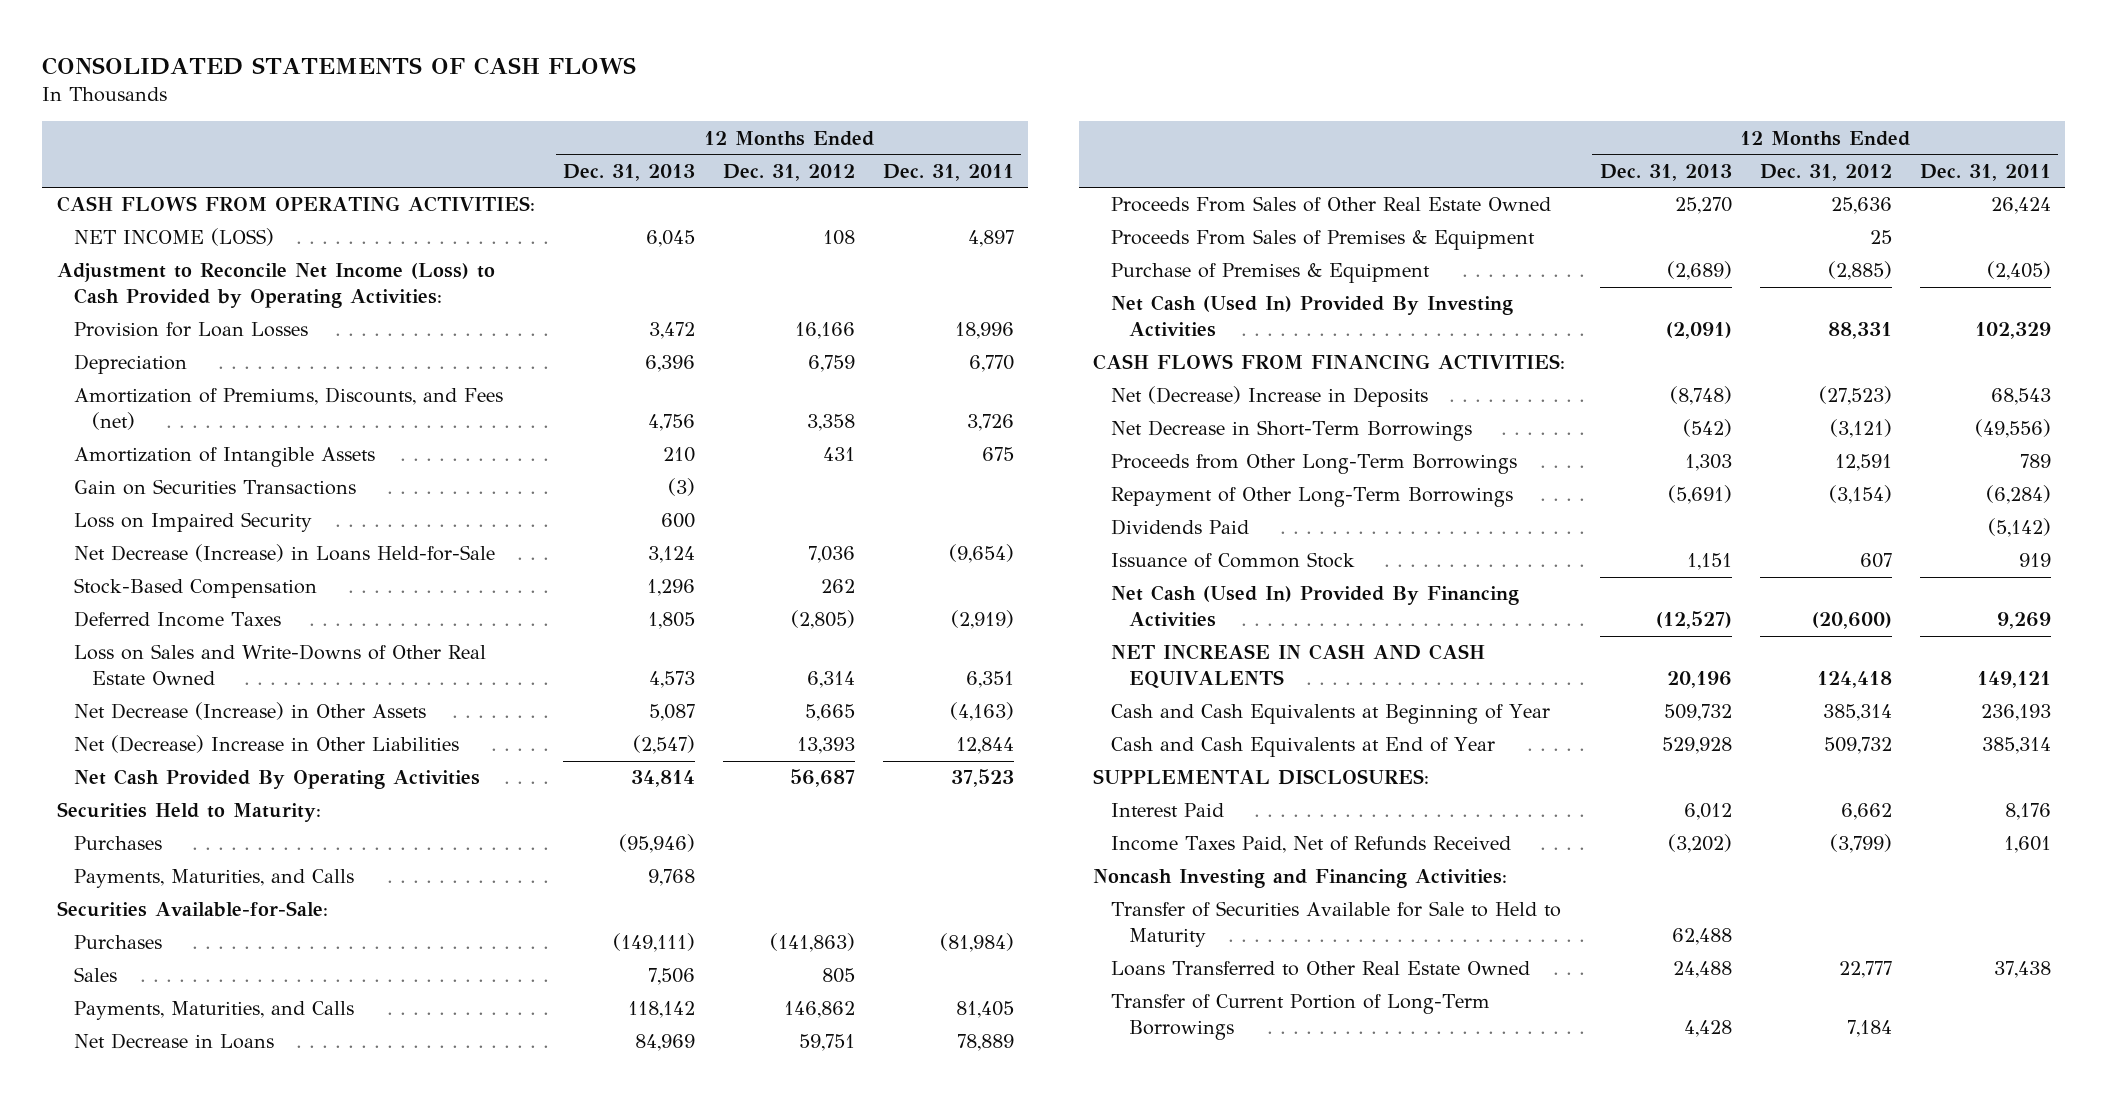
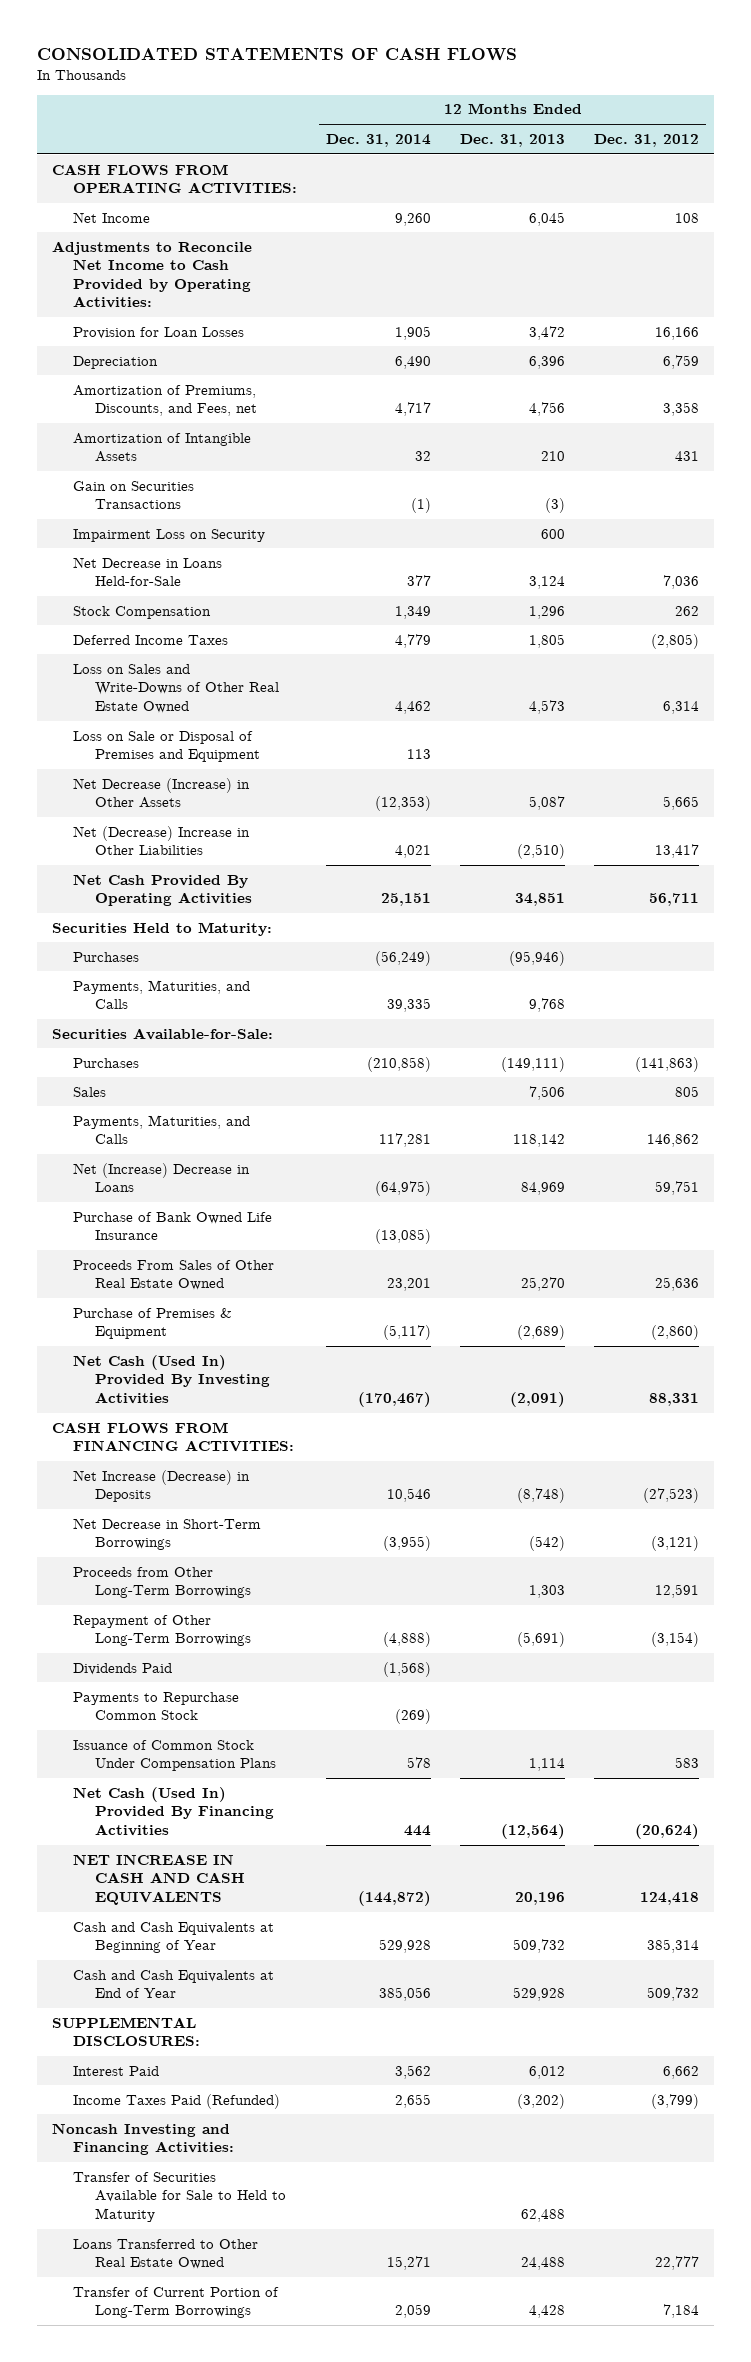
- | 12 Months Ended Dec. 31, 2013 | 12 Months Ended Dec. 31, 2012 | 12 Months Ended Dec. 31, 2011
+ | 12 Months Ended Dec. 31, 2014 | 12 Months Ended Dec. 31, 2013 | 12 Months Ended Dec. 31, 2012
- NET INCOME (LOSS) | 6,045 | 108 | 4,897
- Adjustment to Reconcile Net Income (Loss) to Cash Provided by Operating Activities:
+ Net Income | 9,260 | 6,045 | 108
+ Adjustments to Reconcile Net Income to Cash Provided by Operating Activities:
- Amortization of Premiums, Discounts, and Fees (net) | 4,756 | 3,358 | 3,726
+ Amortization of Premiums, Discounts, and Fees, net | 4,717 | 4,756 | 3,358
- Loss on Impaired Security | 600 | |
- Net Decrease (Increase) in Loans Held-for-Sale | 3,124 | 7,036 | (9,654)
- Stock-Based Compensation | 1,296 | 262 |
+ Impairment Loss on Security | | 600 |
+ Net Decrease in Loans Held-for-Sale | 377 | 3,124 | 7,036
+ Stock Compensation | 1,349 | 1,296 | 262
+ Loss on Sale or Disposal of Premises and Equipment | 113 | |
- Net (Decrease) Increase in Other Liabilities | (2,547) | 13,393 | 12,844
- Net Cash Provided By Operating Activities | 34,814 | 56,687 | 37,523
+ Net (Decrease) Increase in Other Liabilities | 4,021 | (2,510) | 13,417
+ Net Cash Provided By Operating Activities | 25,151 | 34,851 | 56,711
- Net Decrease in Loans | 84,969 | 59,751 | 78,889
+ Net (Increase) Decrease in Loans | (64,975) | 84,969 | 59,751
+ Purchase of Bank Owned Life Insurance | (13,085) | |
- Proceeds From Sales of Premises & Equipment | | 25 |
- Purchase of Premises & Equipment | (2,689) | (2,885) | (2,405)
+ Purchase of Premises & Equipment | (5,117) | (2,689) | (2,860)
- Net (Decrease) Increase in Deposits | (8,748) | (27,523) | 68,543
+ Net Increase (Decrease) in Deposits | 10,546 | (8,748) | (27,523)
- Issuance of Common Stock | 1,151 | 607 | 919
- Net Cash (Used In) Provided By Financing Activities | (12,527) | (20,600) | 9,269
+ Payments to Repurchase Common Stock | (269) | |
+ Issuance of Common Stock Under Compensation Plans | 578 | 1,114 | 583
+ Net Cash (Used In) Provided By Financing Activities | 444 | (12,564) | (20,624)
- Income Taxes Paid, Net of Refunds Received | (3,202) | (3,799) | 1,601
+ Income Taxes Paid (Refunded) | 2,655 | (3,202) | (3,799)

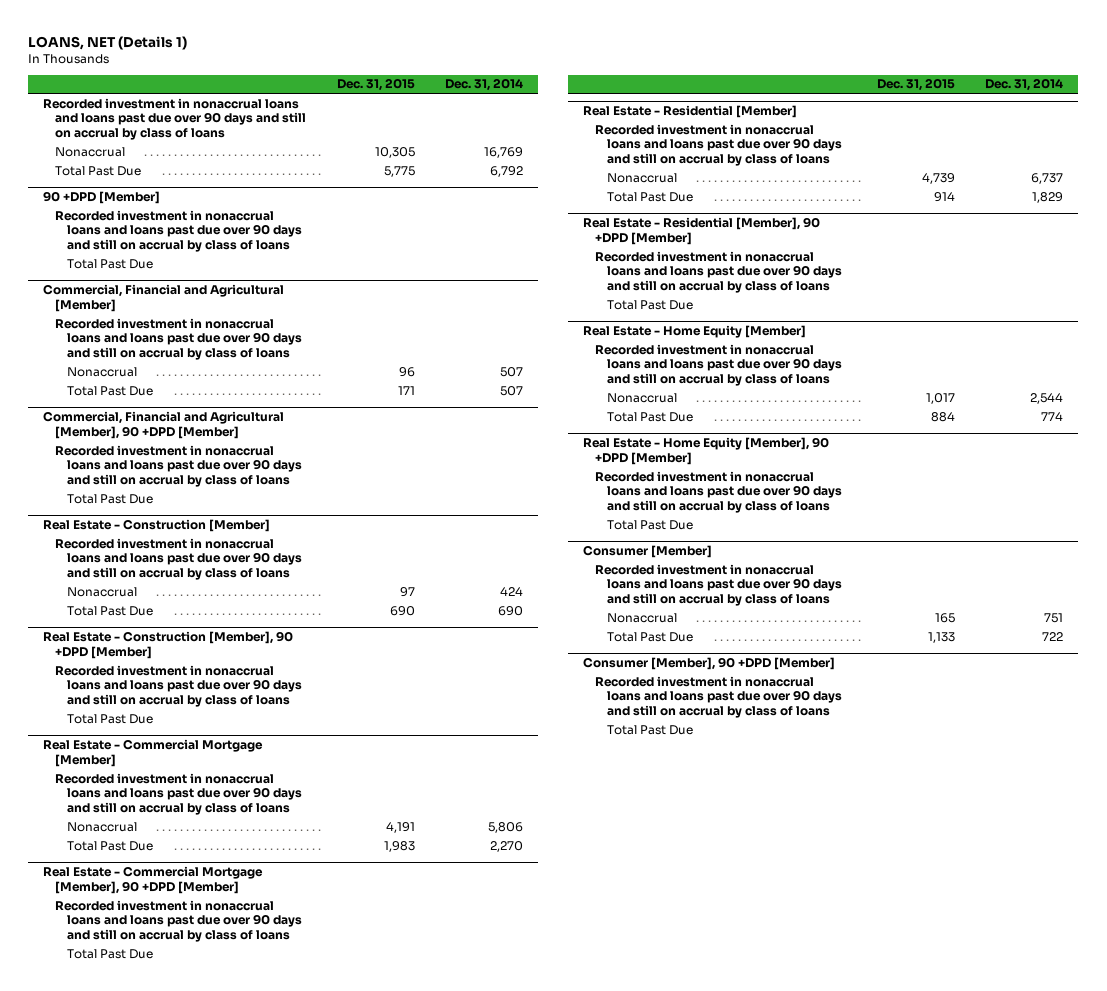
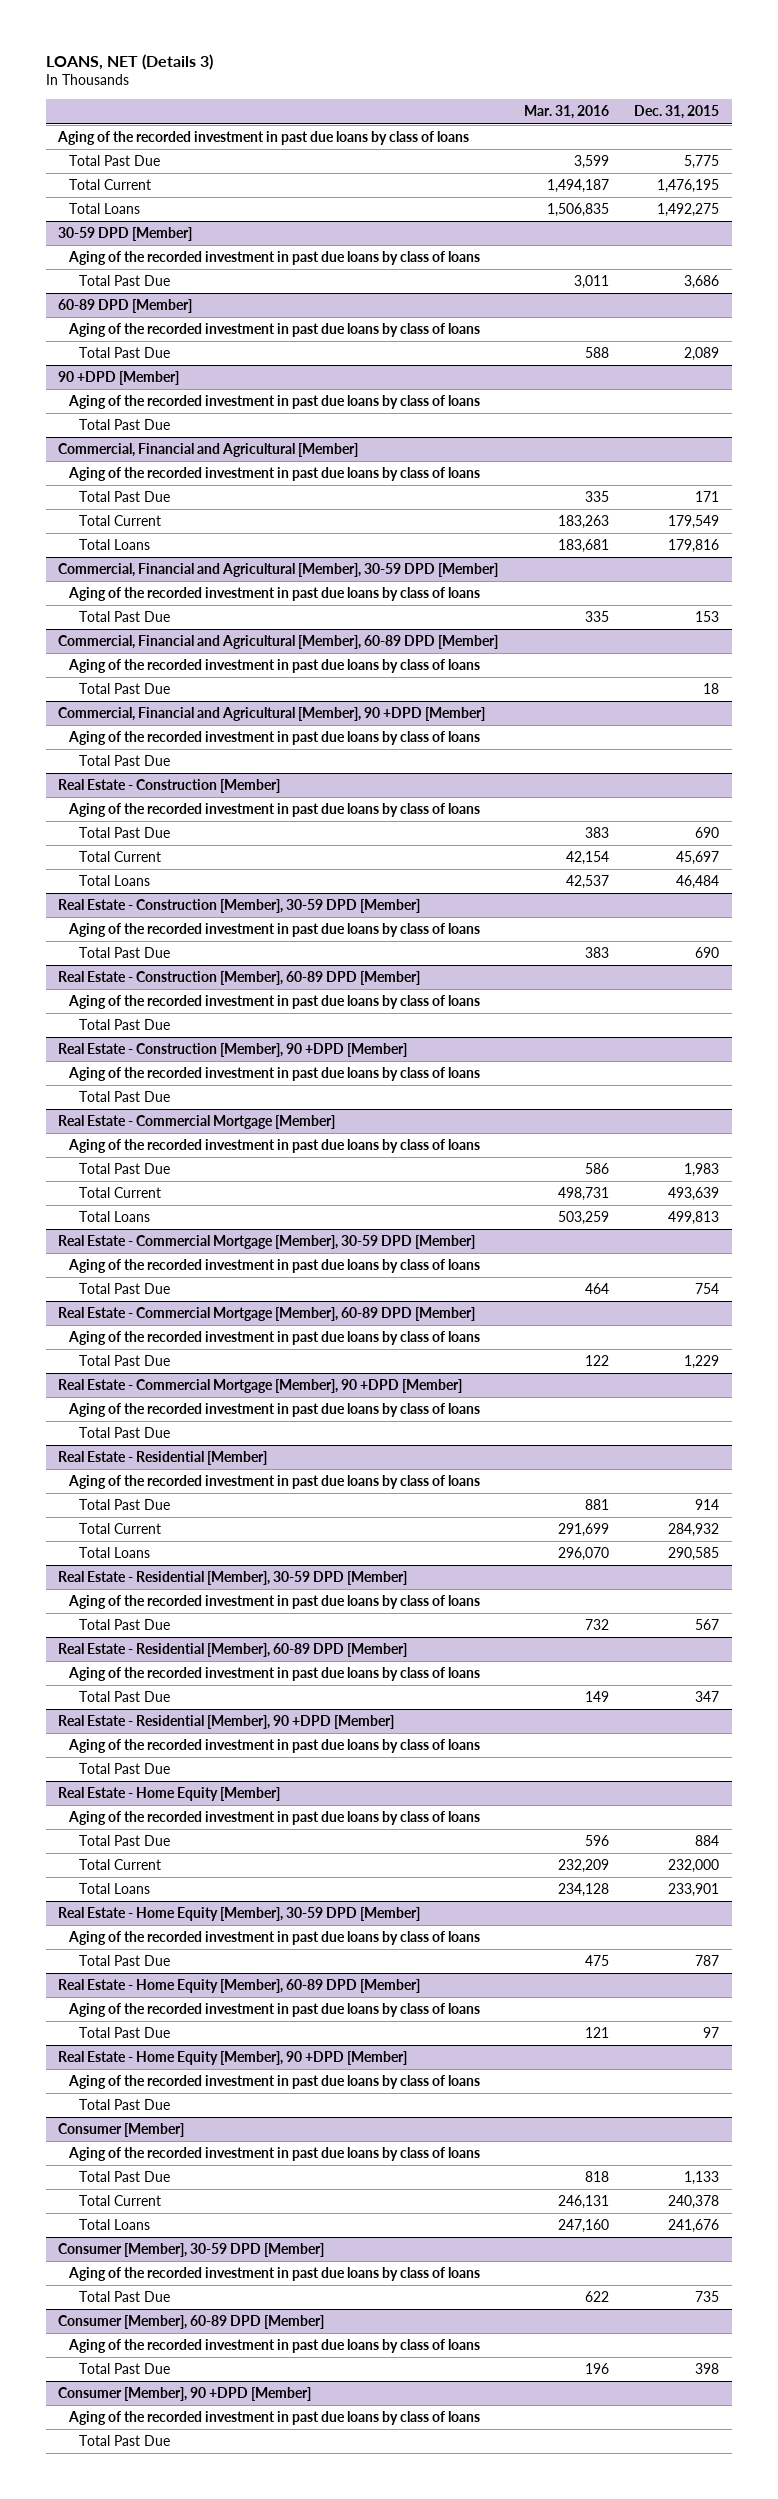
- LOANS, NET (Details 1)
+ LOANS, NET (Details 3)
- | Dec. 31, 2015 | Dec. 31, 2014
+ | Mar. 31, 2016 | Dec. 31, 2015
- Recorded investment in nonaccrual loans and loans past due over 90 days and still on accrual by class of loans
- Nonaccrual | 10,305 | 16,769
+ Aging of the recorded investment in past due loans by class of loans
+ Total Current | 1,494,187 | 1,476,195
+ Total Loans | 1,506,835 | 1,492,275
+ 30-59 DPD [Member]
+ Aging of the recorded investment in past due loans by class of loans
+ Total Past Due | 3,011 | 3,686
+ 60-89 DPD [Member]
+ Aging of the recorded investment in past due loans by class of loans
+ Total Past Due | 588 | 2,089
@ 90 +DPD [Member]
- Recorded investment in nonaccrual loans and loans past due over 90 days and still on accrual by class of loans
+ Aging of the recorded investment in past due loans by class of loans
@ Commercial, Financial and Agricultural [Member]
- Recorded investment in nonaccrual loans and loans past due over 90 days and still on accrual by class of loans
- Nonaccrual | 96 | 507
+ Aging of the recorded investment in past due loans by class of loans
+ Total Current | 183,263 | 179,549
+ Total Loans | 183,681 | 179,816
+ Commercial, Financial and Agricultural [Member], 30-59 DPD [Member]
+ Aging of the recorded investment in past due loans by class of loans
+ Total Past Due | 335 | 153
+ Commercial, Financial and Agricultural [Member], 60-89 DPD [Member]
+ Aging of the recorded investment in past due loans by class of loans
+ Total Past Due | | 18
@ Commercial, Financial and Agricultural [Member], 90 +DPD [Member]
- Recorded investment in nonaccrual loans and loans past due over 90 days and still on accrual by class of loans
+ Aging of the recorded investment in past due loans by class of loans
@ Real Estate - Construction [Member]
- Recorded investment in nonaccrual loans and loans past due over 90 days and still on accrual by class of loans
- Nonaccrual | 97 | 424
+ Aging of the recorded investment in past due loans by class of loans
+ Total Current | 42,154 | 45,697
+ Total Loans | 42,537 | 46,484
+ Real Estate - Construction [Member], 30-59 DPD [Member]
+ Aging of the recorded investment in past due loans by class of loans
+ Total Past Due | 383 | 690
+ Real Estate - Construction [Member], 60-89 DPD [Member]
+ Aging of the recorded investment in past due loans by class of loans
+ Total Past Due
@ Real Estate - Construction [Member], 90 +DPD [Member]
- Recorded investment in nonaccrual loans and loans past due over 90 days and still on accrual by class of loans
+ Aging of the recorded investment in past due loans by class of loans
@ Real Estate - Commercial Mortgage [Member]
- Recorded investment in nonaccrual loans and loans past due over 90 days and still on accrual by class of loans
- Nonaccrual | 4,191 | 5,806
+ Aging of the recorded investment in past due loans by class of loans
+ Total Current | 498,731 | 493,639
+ Total Loans | 503,259 | 499,813
+ Real Estate - Commercial Mortgage [Member], 30-59 DPD [Member]
+ Aging of the recorded investment in past due loans by class of loans
+ Total Past Due | 464 | 754
+ Real Estate - Commercial Mortgage [Member], 60-89 DPD [Member]
+ Aging of the recorded investment in past due loans by class of loans
+ Total Past Due | 122 | 1,229
@ Real Estate - Commercial Mortgage [Member], 90 +DPD [Member]
- Recorded investment in nonaccrual loans and loans past due over 90 days and still on accrual by class of loans
+ Aging of the recorded investment in past due loans by class of loans
@ Real Estate - Residential [Member]
- Recorded investment in nonaccrual loans and loans past due over 90 days and still on accrual by class of loans
- Nonaccrual | 4,739 | 6,737
+ Aging of the recorded investment in past due loans by class of loans
+ Total Current | 291,699 | 284,932
+ Total Loans | 296,070 | 290,585
+ Real Estate - Residential [Member], 30-59 DPD [Member]
+ Aging of the recorded investment in past due loans by class of loans
+ Total Past Due | 732 | 567
+ Real Estate - Residential [Member], 60-89 DPD [Member]
+ Aging of the recorded investment in past due loans by class of loans
+ Total Past Due | 149 | 347
@ Real Estate - Residential [Member], 90 +DPD [Member]
- Recorded investment in nonaccrual loans and loans past due over 90 days and still on accrual by class of loans
+ Aging of the recorded investment in past due loans by class of loans
@ Real Estate - Home Equity [Member]
- Recorded investment in nonaccrual loans and loans past due over 90 days and still on accrual by class of loans
- Nonaccrual | 1,017 | 2,544
+ Aging of the recorded investment in past due loans by class of loans
+ Total Current | 232,209 | 232,000
+ Total Loans | 234,128 | 233,901
+ Real Estate - Home Equity [Member], 30-59 DPD [Member]
+ Aging of the recorded investment in past due loans by class of loans
+ Total Past Due | 475 | 787
+ Real Estate - Home Equity [Member], 60-89 DPD [Member]
+ Aging of the recorded investment in past due loans by class of loans
+ Total Past Due | 121 | 97
@ Real Estate - Home Equity [Member], 90 +DPD [Member]
- Recorded investment in nonaccrual loans and loans past due over 90 days and still on accrual by class of loans
+ Aging of the recorded investment in past due loans by class of loans
@ Consumer [Member]
- Recorded investment in nonaccrual loans and loans past due over 90 days and still on accrual by class of loans
- Nonaccrual | 165 | 751
+ Aging of the recorded investment in past due loans by class of loans
+ Total Current | 246,131 | 240,378
+ Total Loans | 247,160 | 241,676
+ Consumer [Member], 30-59 DPD [Member]
+ Aging of the recorded investment in past due loans by class of loans
+ Total Past Due | 622 | 735
+ Consumer [Member], 60-89 DPD [Member]
+ Aging of the recorded investment in past due loans by class of loans
+ Total Past Due | 196 | 398
@ Consumer [Member], 90 +DPD [Member]
- Recorded investment in nonaccrual loans and loans past due over 90 days and still on accrual by class of loans
+ Aging of the recorded investment in past due loans by class of loans

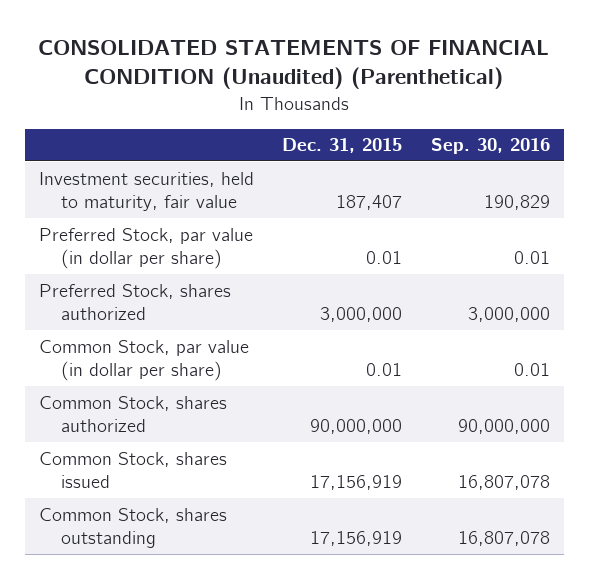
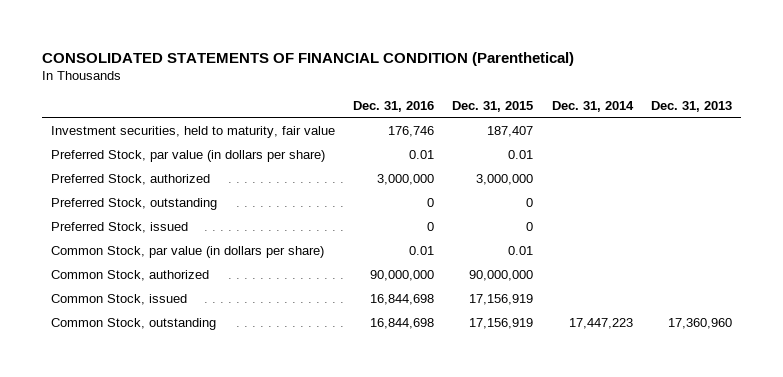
- CONSOLIDATED STATEMENTS OF FINANCIAL CONDITION (Unaudited) (Parenthetical)
+ CONSOLIDATED STATEMENTS OF FINANCIAL CONDITION (Parenthetical)
- | Dec. 31, 2015 | Sep. 30, 2016
+ | Dec. 31, 2016 | Dec. 31, 2015 | Dec. 31, 2014 | Dec. 31, 2013
- Preferred Stock, par value (in dollar per share) | 0.01 | 0.01
- Preferred Stock, shares authorized | 3,000,000 | 3,000,000
- Common Stock, par value (in dollar per share) | 0.01 | 0.01
- Common Stock, shares authorized | 90,000,000 | 90,000,000
- Common Stock, shares issued | 17,156,919 | 16,807,078
- Common Stock, shares outstanding | 17,156,919 | 16,807,078
+ Preferred Stock, par value (in dollars per share) | 0.01 | 0.01 | |
+ Preferred Stock, authorized | 3,000,000 | 3,000,000 | |
+ Preferred Stock, outstanding | 0 | 0 | |
+ Preferred Stock, issued | 0 | 0 | |
+ Common Stock, par value (in dollars per share) | 0.01 | 0.01 | |
+ Common Stock, authorized | 90,000,000 | 90,000,000 | |
+ Common Stock, issued | 16,844,698 | 17,156,919 | |
+ Common Stock, outstanding | 16,844,698 | 17,156,919 | 17,447,223 | 17,360,960

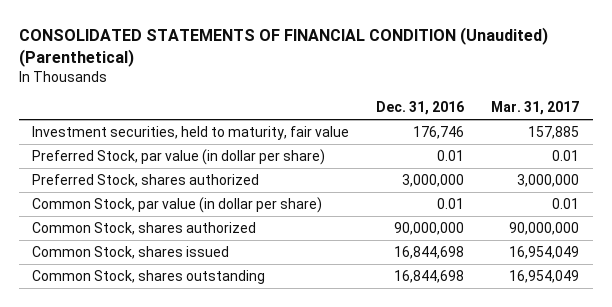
- CONSOLIDATED STATEMENTS OF FINANCIAL CONDITION (Parenthetical)
+ CONSOLIDATED STATEMENTS OF FINANCIAL CONDITION (Unaudited) (Parenthetical)
- | Dec. 31, 2016 | Dec. 31, 2015 | Dec. 31, 2014 | Dec. 31, 2013
+ | Dec. 31, 2016 | Mar. 31, 2017
- Preferred Stock, par value (in dollars per share) | 0.01 | 0.01 | |
- Preferred Stock, authorized | 3,000,000 | 3,000,000 | |
- Preferred Stock, outstanding | 0 | 0 | |
- Preferred Stock, issued | 0 | 0 | |
- Common Stock, par value (in dollars per share) | 0.01 | 0.01 | |
- Common Stock, authorized | 90,000,000 | 90,000,000 | |
- Common Stock, issued | 16,844,698 | 17,156,919 | |
- Common Stock, outstanding | 16,844,698 | 17,156,919 | 17,447,223 | 17,360,960
+ Preferred Stock, par value (in dollar per share) | 0.01 | 0.01
+ Preferred Stock, shares authorized | 3,000,000 | 3,000,000
+ Common Stock, par value (in dollar per share) | 0.01 | 0.01
+ Common Stock, shares authorized | 90,000,000 | 90,000,000
+ Common Stock, shares issued | 16,844,698 | 16,954,049
+ Common Stock, shares outstanding | 16,844,698 | 16,954,049

